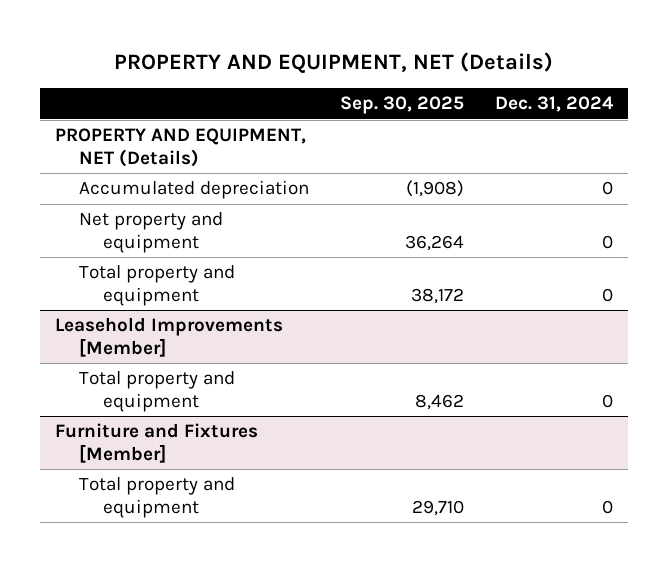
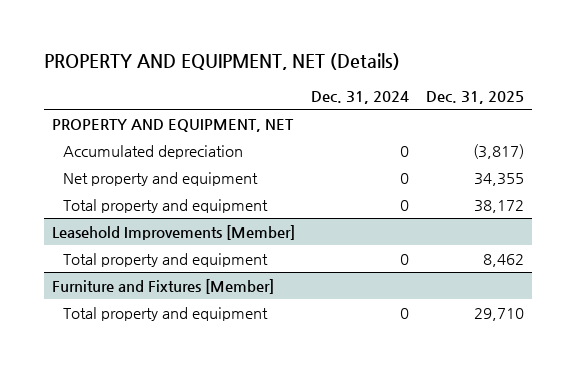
- | Sep. 30, 2025 | Dec. 31, 2024
+ | Dec. 31, 2024 | Dec. 31, 2025
- PROPERTY AND EQUIPMENT, NET (Details)
+ PROPERTY AND EQUIPMENT, NET

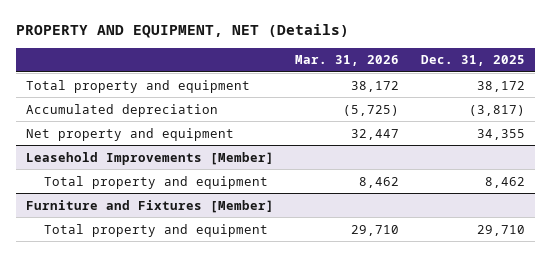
- | Dec. 31, 2024 | Dec. 31, 2025
+ | Mar. 31, 2026 | Dec. 31, 2025
- PROPERTY AND EQUIPMENT, NET
moved up: Total property and equipment | 38,172 | 38,172

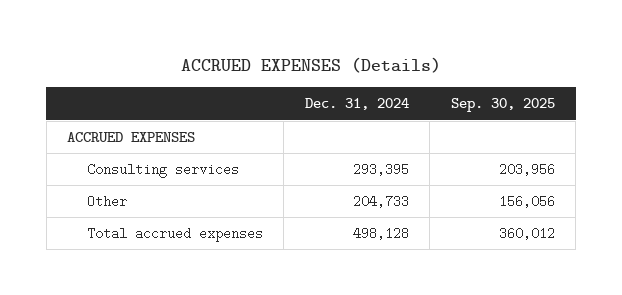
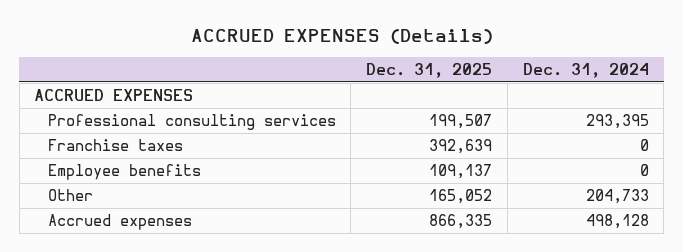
- | Dec. 31, 2024 | Sep. 30, 2025
+ | Dec. 31, 2025 | Dec. 31, 2024
- Consulting services | 293,395 | 203,956
+ Professional consulting services | 199,507 | 293,395
+ Franchise taxes | 392,639 | 0
+ Employee benefits | 109,137 | 0
- Total accrued expenses | 498,128 | 360,012
+ Accrued expenses | 866,335 | 498,128

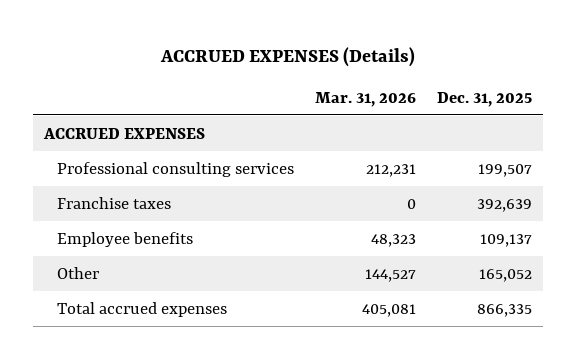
- | Dec. 31, 2025 | Dec. 31, 2024
+ | Mar. 31, 2026 | Dec. 31, 2025
- Accrued expenses | 866,335 | 498,128
+ Total accrued expenses | 405,081 | 866,335

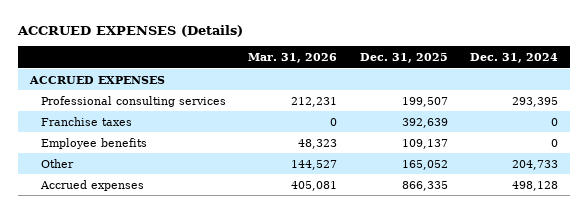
- | Mar. 31, 2026 | Dec. 31, 2025
+ | Mar. 31, 2026 | Dec. 31, 2025 | Dec. 31, 2024
- Total accrued expenses | 405,081 | 866,335
+ Accrued expenses | 405,081 | 866,335 | 498,128

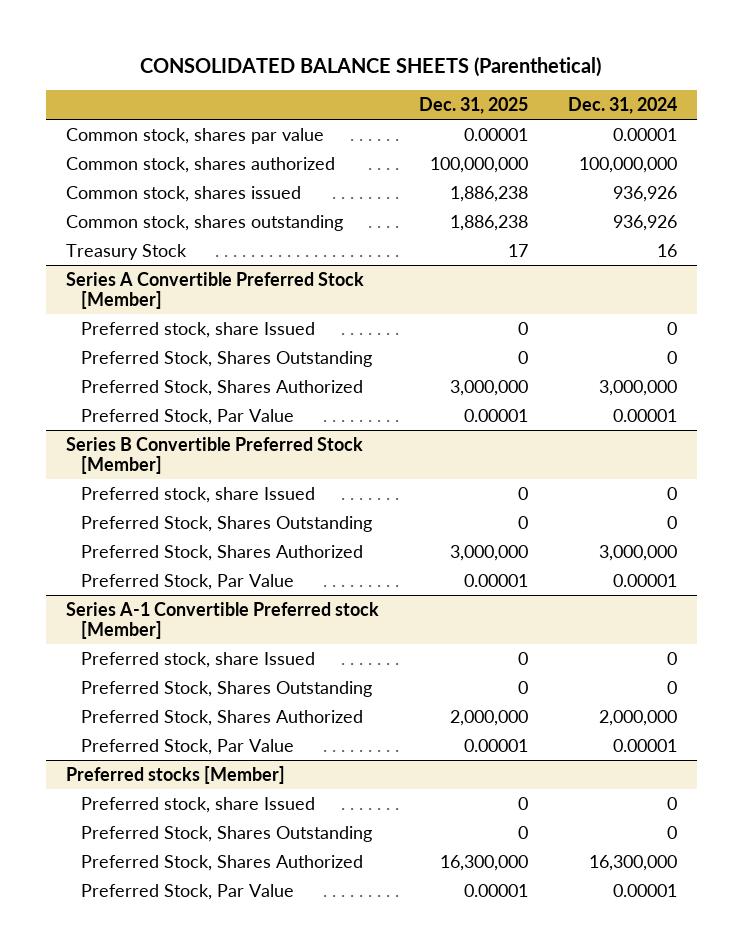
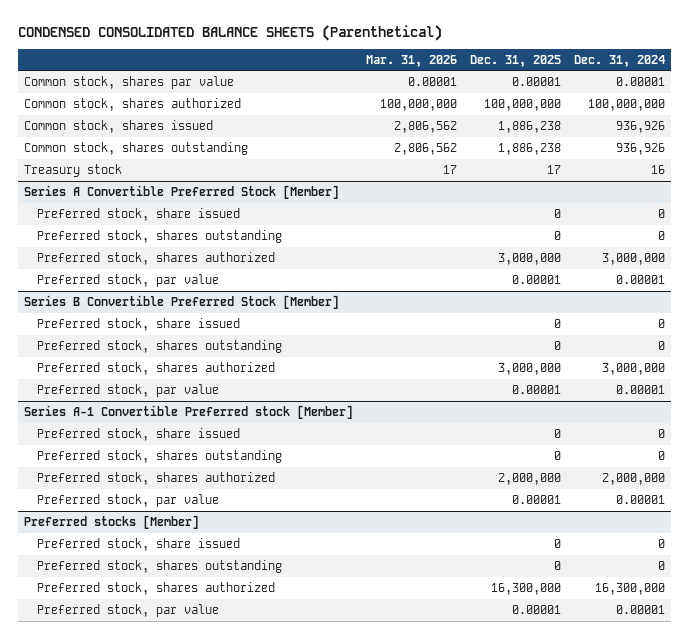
- CONSOLIDATED BALANCE SHEETS (Parenthetical)
+ CONDENSED CONSOLIDATED BALANCE SHEETS (Parenthetical)
- | Dec. 31, 2025 | Dec. 31, 2024
+ | Mar. 31, 2026 | Dec. 31, 2025 | Dec. 31, 2024
- Treasury Stock | 17 | 16
+ Treasury stock | 17 | 17 | 16
@ Series A Convertible Preferred Stock [Member]
- Preferred stock, share Issued | 0 | 0
- Preferred Stock, Shares Outstanding | 0 | 0
- Preferred Stock, Shares Authorized | 3,000,000 | 3,000,000
- Preferred Stock, Par Value | 0.00001 | 0.00001
+ Preferred stock, share issued | | 0 | 0
+ Preferred stock, shares outstanding | | 0 | 0
+ Preferred stock, shares authorized | | 3,000,000 | 3,000,000
+ Preferred stock, par value | | 0.00001 | 0.00001
@ Series B Convertible Preferred Stock [Member]
- Preferred stock, share Issued | 0 | 0
- Preferred Stock, Shares Outstanding | 0 | 0
- Preferred Stock, Shares Authorized | 3,000,000 | 3,000,000
- Preferred Stock, Par Value | 0.00001 | 0.00001
+ Preferred stock, share issued | | 0 | 0
+ Preferred stock, shares outstanding | | 0 | 0
+ Preferred stock, shares authorized | | 3,000,000 | 3,000,000
+ Preferred stock, par value | | 0.00001 | 0.00001
@ Series A-1 Convertible Preferred stock [Member]
- Preferred stock, share Issued | 0 | 0
- Preferred Stock, Shares Outstanding | 0 | 0
- Preferred Stock, Shares Authorized | 2,000,000 | 2,000,000
- Preferred Stock, Par Value | 0.00001 | 0.00001
+ Preferred stock, share issued | | 0 | 0
+ Preferred stock, shares outstanding | | 0 | 0
+ Preferred stock, shares authorized | | 2,000,000 | 2,000,000
+ Preferred stock, par value | | 0.00001 | 0.00001
@ Preferred stocks [Member]
- Preferred stock, share Issued | 0 | 0
- Preferred Stock, Shares Outstanding | 0 | 0
- Preferred Stock, Shares Authorized | 16,300,000 | 16,300,000
- Preferred Stock, Par Value | 0.00001 | 0.00001
+ Preferred stock, share issued | | 0 | 0
+ Preferred stock, shares outstanding | | 0 | 0
+ Preferred stock, shares authorized | | 16,300,000 | 16,300,000
+ Preferred stock, par value | | 0.00001 | 0.00001

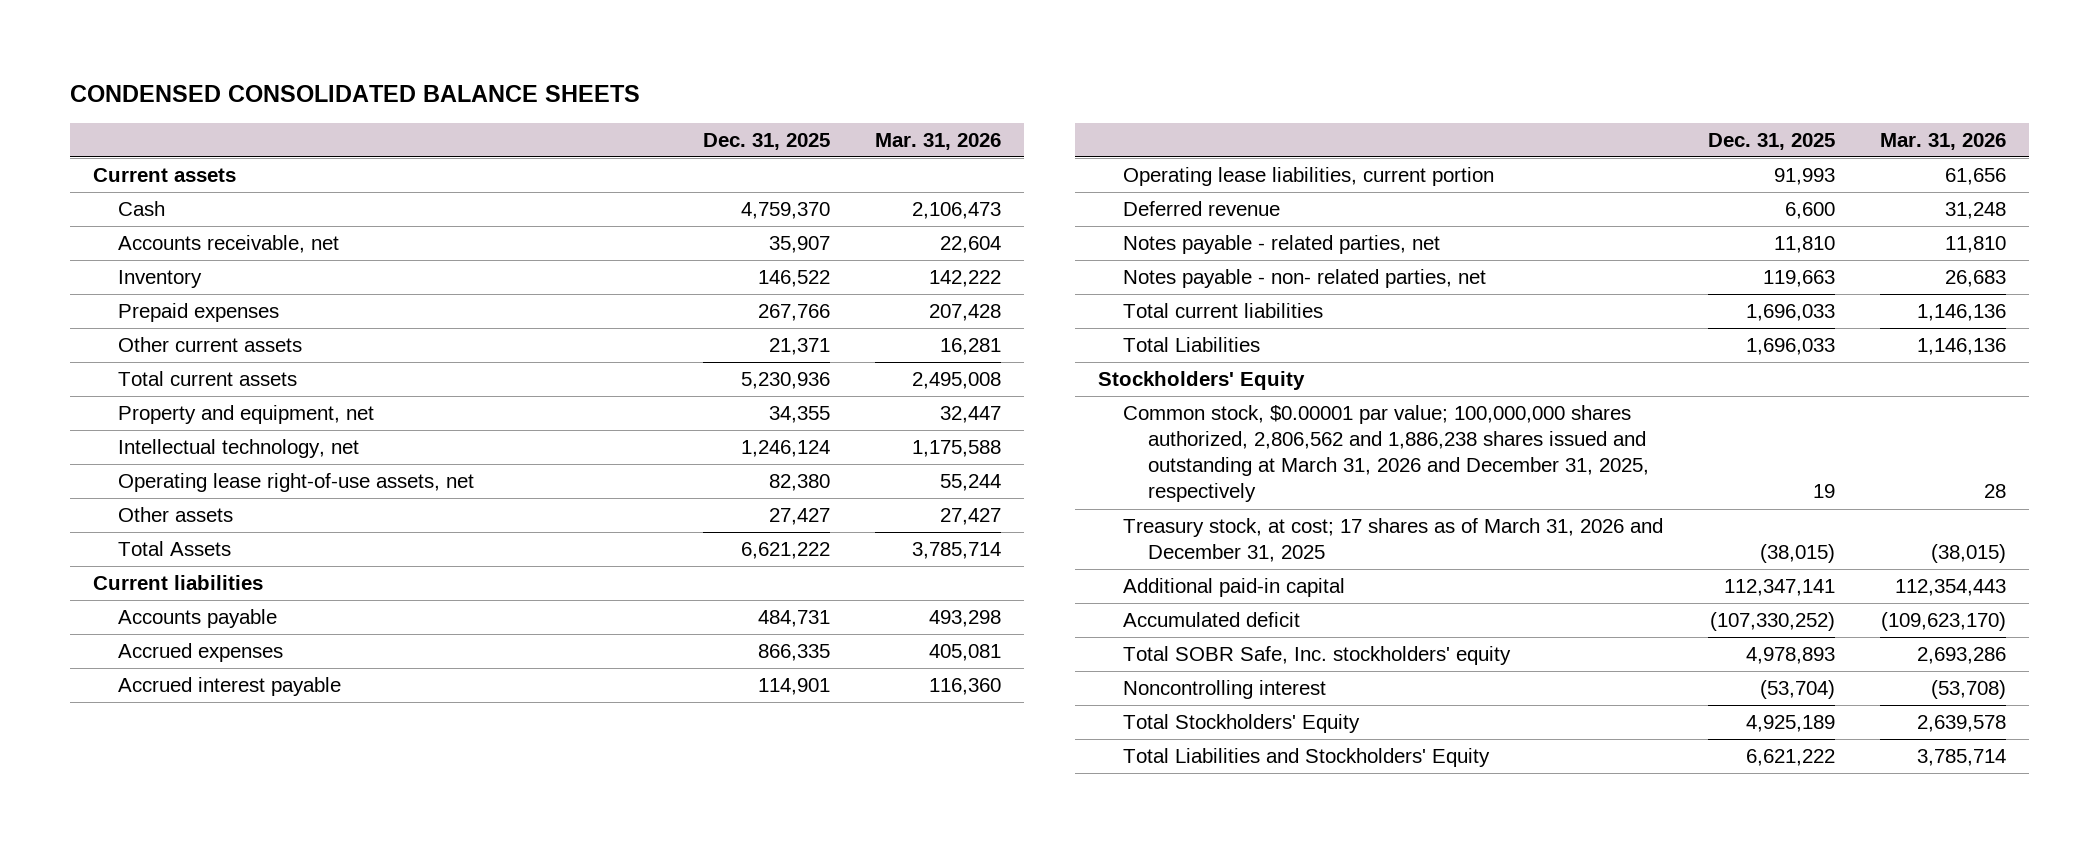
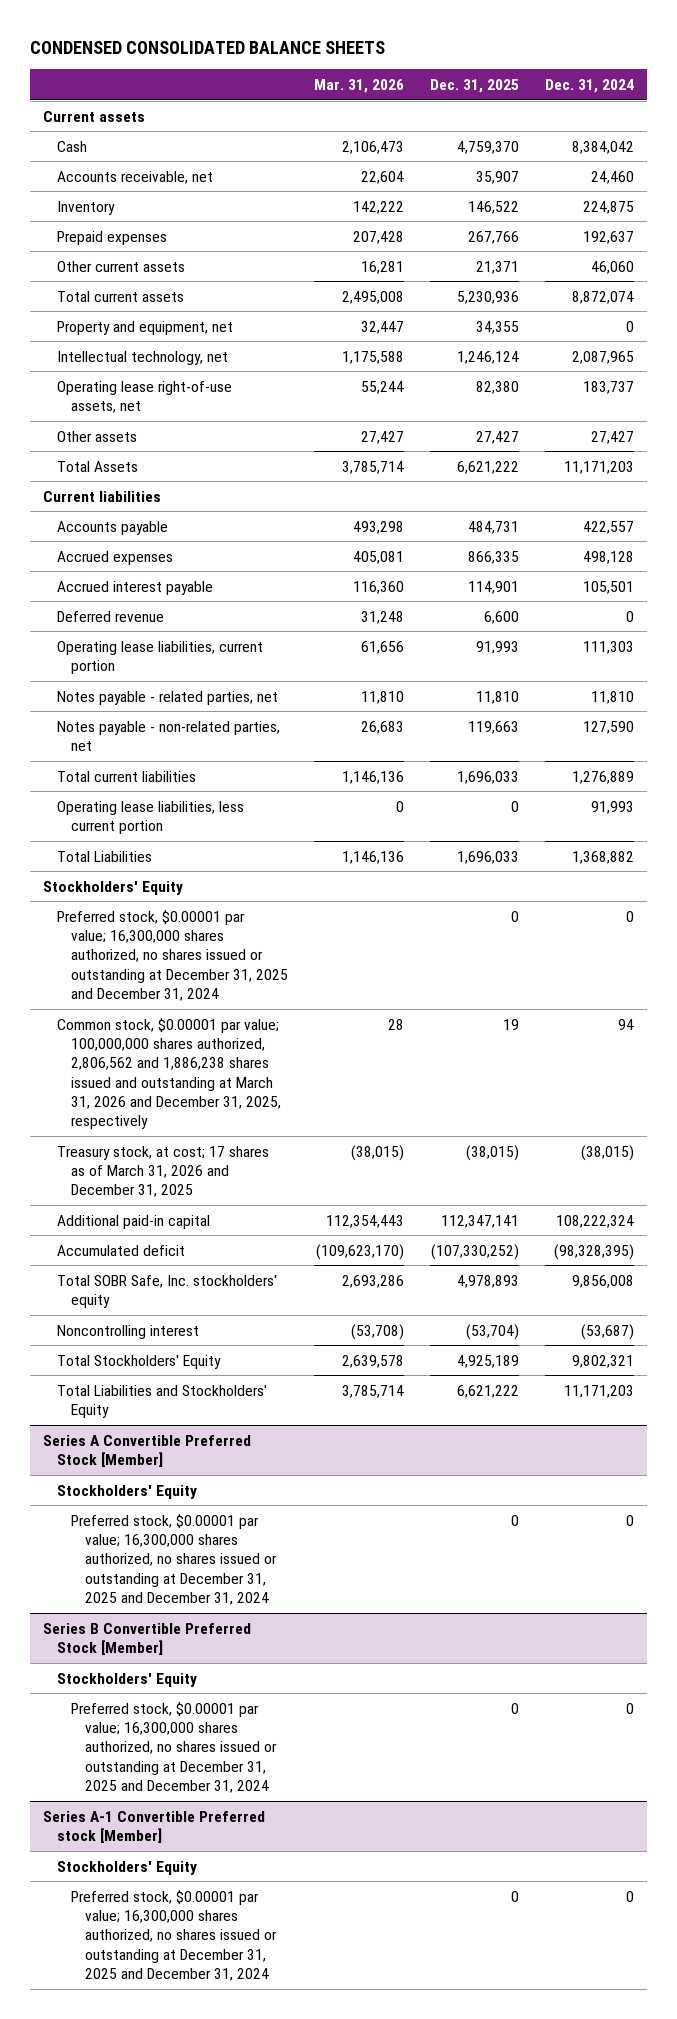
- | Dec. 31, 2025 | Mar. 31, 2026
+ | Mar. 31, 2026 | Dec. 31, 2025 | Dec. 31, 2024
moved down: Operating lease liabilities, current portion | 61,656 | 91,993 | 111,303
- Notes payable - non- related parties, net | 119,663 | 26,683
+ Notes payable - non-related parties, net | 26,683 | 119,663 | 127,590
+ Operating lease liabilities, less current portion | 0 | 0 | 91,993
+ Preferred stock, $0.00001 par value; 16,300,000 shares authorized, no shares issued or outstanding at December 31, 2025 and December 31, 2024 | | 0 | 0
+ Series A Convertible Preferred Stock [Member]
+ Stockholders' Equity
+ Preferred stock, $0.00001 par value; 16,300,000 shares authorized, no shares issued or outstanding at December 31, 2025 and December 31, 2024 | | 0 | 0
+ Series B Convertible Preferred Stock [Member]
+ Stockholders' Equity
+ Preferred stock, $0.00001 par value; 16,300,000 shares authorized, no shares issued or outstanding at December 31, 2025 and December 31, 2024 | | 0 | 0
+ Series A-1 Convertible Preferred stock [Member]
+ Stockholders' Equity
+ Preferred stock, $0.00001 par value; 16,300,000 shares authorized, no shares issued or outstanding at December 31, 2025 and December 31, 2024 | | 0 | 0

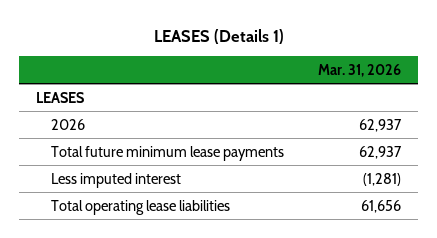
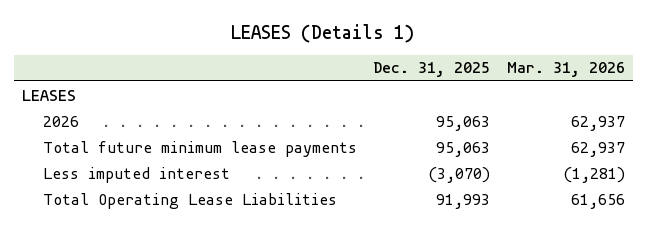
- | Mar. 31, 2026
+ | Dec. 31, 2025 | Mar. 31, 2026
- Total operating lease liabilities | 61,656
+ Total Operating Lease Liabilities | 91,993 | 61,656

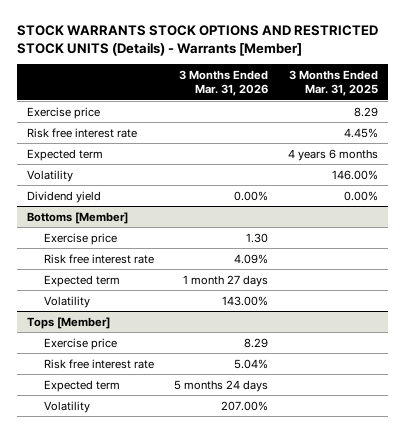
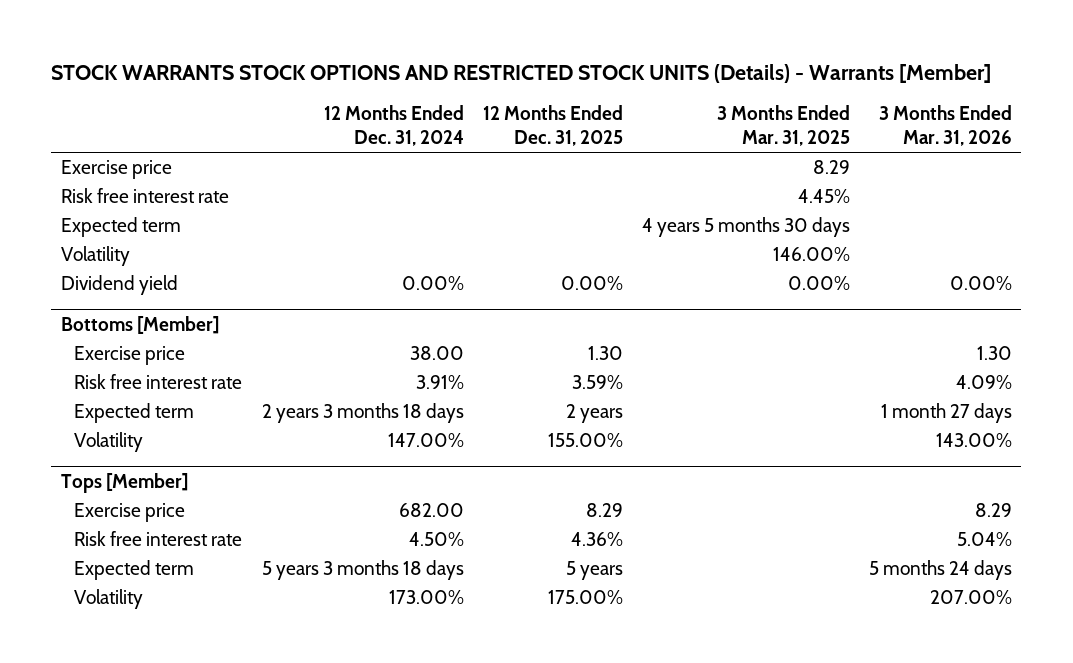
- | 3 Months Ended Mar. 31, 2026 | 3 Months Ended Mar. 31, 2025
+ | 12 Months Ended Dec. 31, 2024 | 12 Months Ended Dec. 31, 2025 | 3 Months Ended Mar. 31, 2025 | 3 Months Ended Mar. 31, 2026
- Expected term | | 4 years 6 months
+ Expected term | | | 4 years 5 months 30 days |

